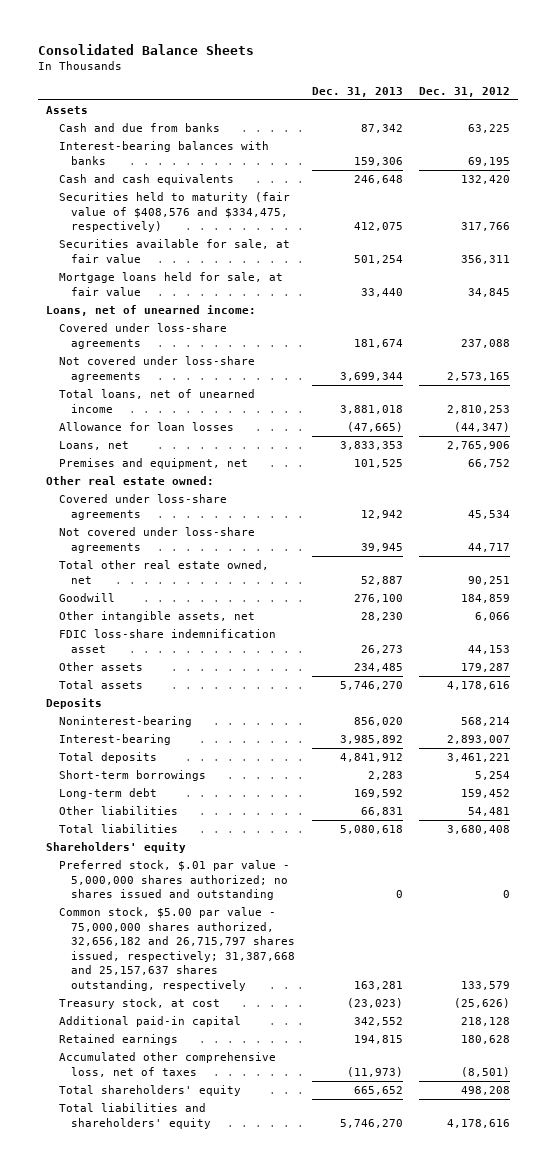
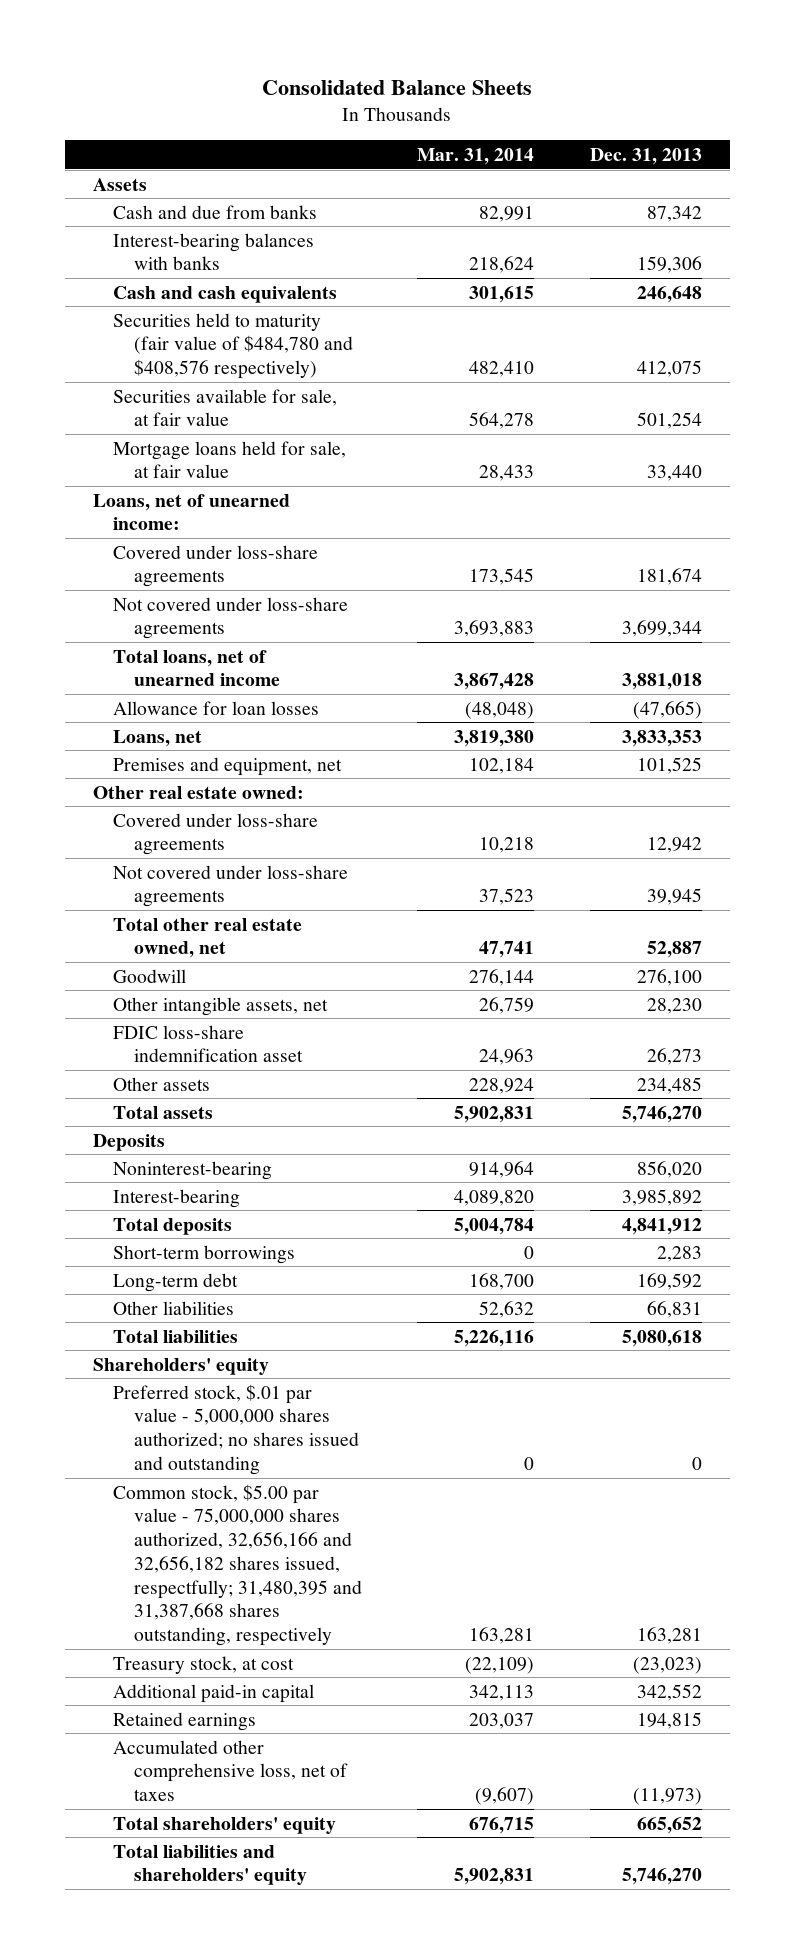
- | Dec. 31, 2013 | Dec. 31, 2012
+ | Mar. 31, 2014 | Dec. 31, 2013
- Securities held to maturity (fair value of $408,576 and $334,475, respectively) | 412,075 | 317,766
+ Securities held to maturity (fair value of $484,780 and $408,576 respectively) | 482,410 | 412,075
- Common stock, $5.00 par value - 75,000,000 shares authorized, 32,656,182 and 26,715,797 shares issued, respectively; 31,387,668 and 25,157,637 shares outstanding, respectively | 163,281 | 133,579
+ Common stock, $5.00 par value - 75,000,000 shares authorized, 32,656,166 and 32,656,182 shares issued, respectfully; 31,480,395 and 31,387,668 shares outstanding, respectively | 163,281 | 163,281

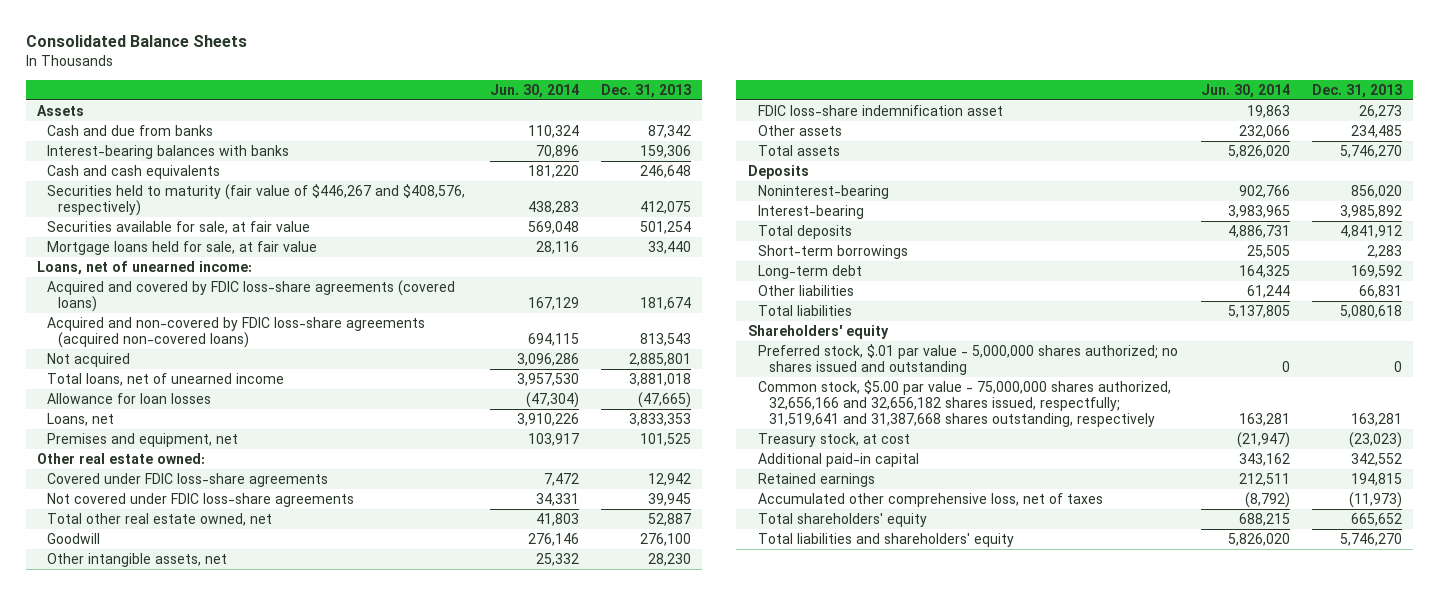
- | Mar. 31, 2014 | Dec. 31, 2013
+ | Jun. 30, 2014 | Dec. 31, 2013
- Securities held to maturity (fair value of $484,780 and $408,576 respectively) | 482,410 | 412,075
+ Securities held to maturity (fair value of $446,267 and $408,576, respectively) | 438,283 | 412,075
- Covered under loss-share agreements | 173,545 | 181,674
- Not covered under loss-share agreements | 3,693,883 | 3,699,344
+ Acquired and covered by FDIC loss-share agreements (covered loans) | 167,129 | 181,674
+ Acquired and non-covered by FDIC loss-share agreements (acquired non-covered loans) | 694,115 | 813,543
+ Not acquired | 3,096,286 | 2,885,801
- Covered under loss-share agreements | 10,218 | 12,942
- Not covered under loss-share agreements | 37,523 | 39,945
+ Covered under FDIC loss-share agreements | 7,472 | 12,942
+ Not covered under FDIC loss-share agreements | 34,331 | 39,945
- Common stock, $5.00 par value - 75,000,000 shares authorized, 32,656,166 and 32,656,182 shares issued, respectfully; 31,480,395 and 31,387,668 shares outstanding, respectively | 163,281 | 163,281
+ Common stock, $5.00 par value - 75,000,000 shares authorized, 32,656,166 and 32,656,182 shares issued, respectfully; 31,519,641 and 31,387,668 shares outstanding, respectively | 163,281 | 163,281

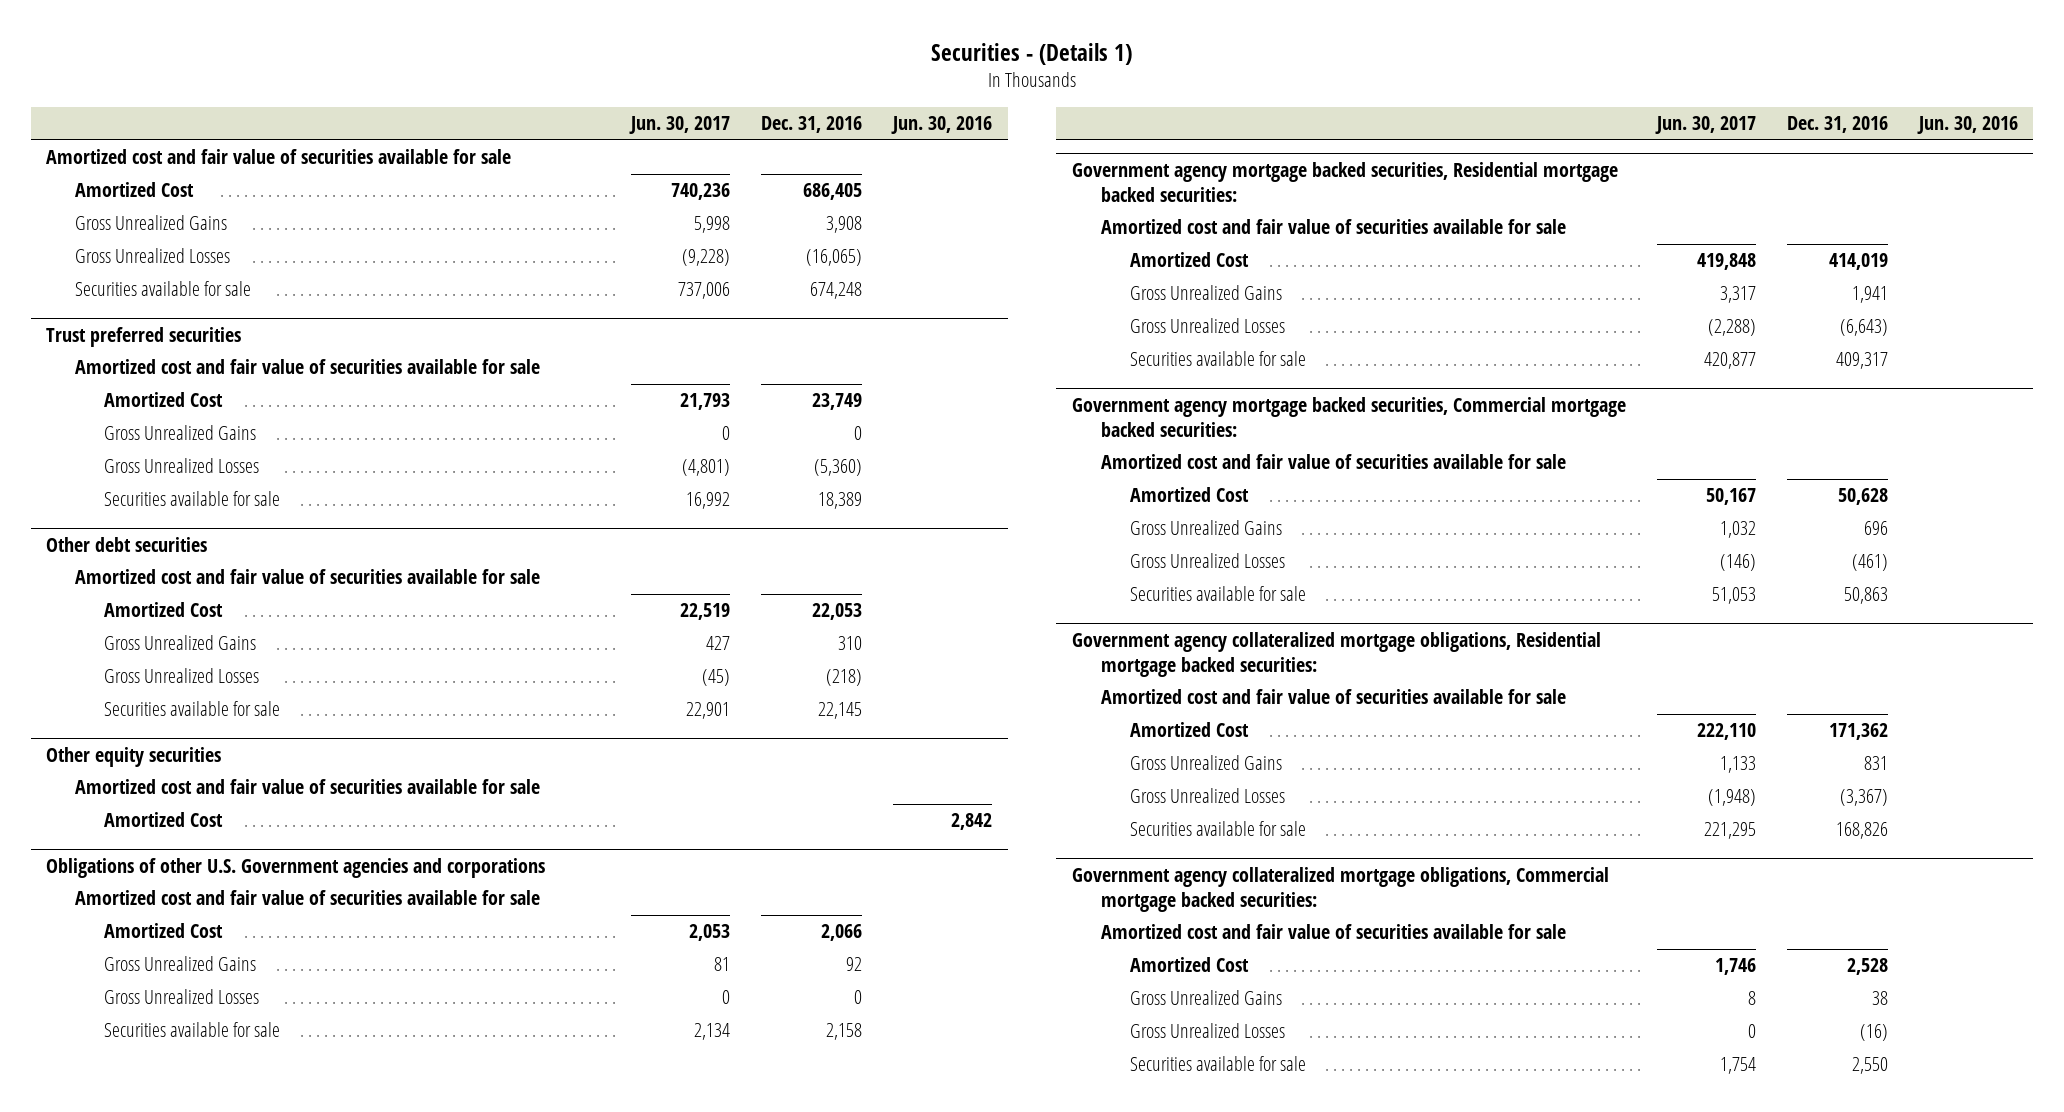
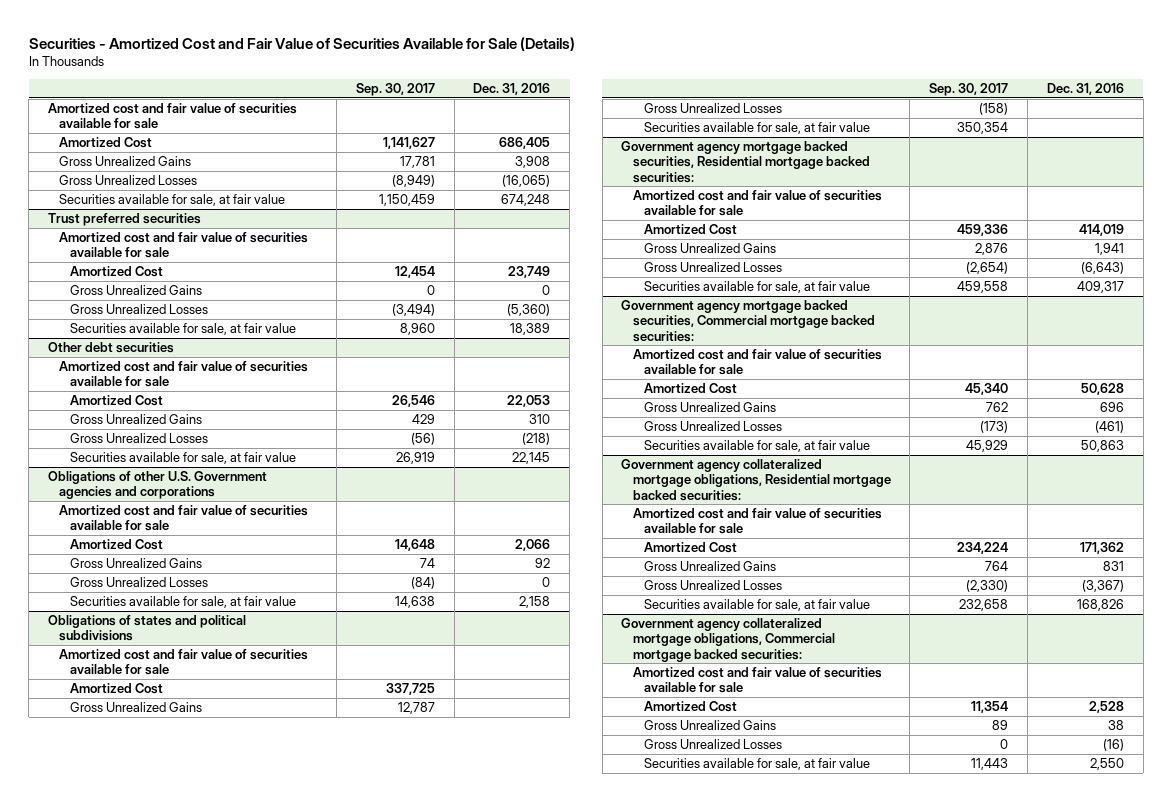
- Securities - (Details 1)
+ Securities - Amortized Cost and Fair Value of Securities Available for Sale (Details)
- | Jun. 30, 2017 | Dec. 31, 2016 | Jun. 30, 2016
+ | Sep. 30, 2017 | Dec. 31, 2016
- Securities available for sale | 737,006 | 674,248 |
+ Securities available for sale, at fair value | 1,150,459 | 674,248
@ Trust preferred securities
- Securities available for sale | 16,992 | 18,389 |
+ Securities available for sale, at fair value | 8,960 | 18,389
@ Other debt securities
- Securities available for sale | 22,901 | 22,145 |
- Other equity securities
- Amortized cost and fair value of securities available for sale
- Amortized Cost | | | 2,842
@ Other debt securities
+ Securities available for sale, at fair value | 26,919 | 22,145
@ Obligations of other U.S. Government agencies and corporations
- Securities available for sale | 2,134 | 2,158 |
+ Securities available for sale, at fair value | 14,638 | 2,158
+ Obligations of states and political subdivisions
+ Amortized cost and fair value of securities available for sale
+ Amortized Cost | 337,725 |
+ Gross Unrealized Gains | 12,787 |
+ Gross Unrealized Losses | (158) |
+ Securities available for sale, at fair value | 350,354 |
@ Government agency mortgage backed securities, Residential mortgage backed securities:
- Securities available for sale | 420,877 | 409,317 |
+ Securities available for sale, at fair value | 459,558 | 409,317
@ Government agency mortgage backed securities, Commercial mortgage backed securities:
- Securities available for sale | 51,053 | 50,863 |
+ Securities available for sale, at fair value | 45,929 | 50,863
@ Government agency collateralized mortgage obligations, Residential mortgage backed securities:
- Securities available for sale | 221,295 | 168,826 |
+ Securities available for sale, at fair value | 232,658 | 168,826
@ Government agency collateralized mortgage obligations, Commercial mortgage backed securities:
- Securities available for sale | 1,754 | 2,550 |
+ Securities available for sale, at fair value | 11,443 | 2,550

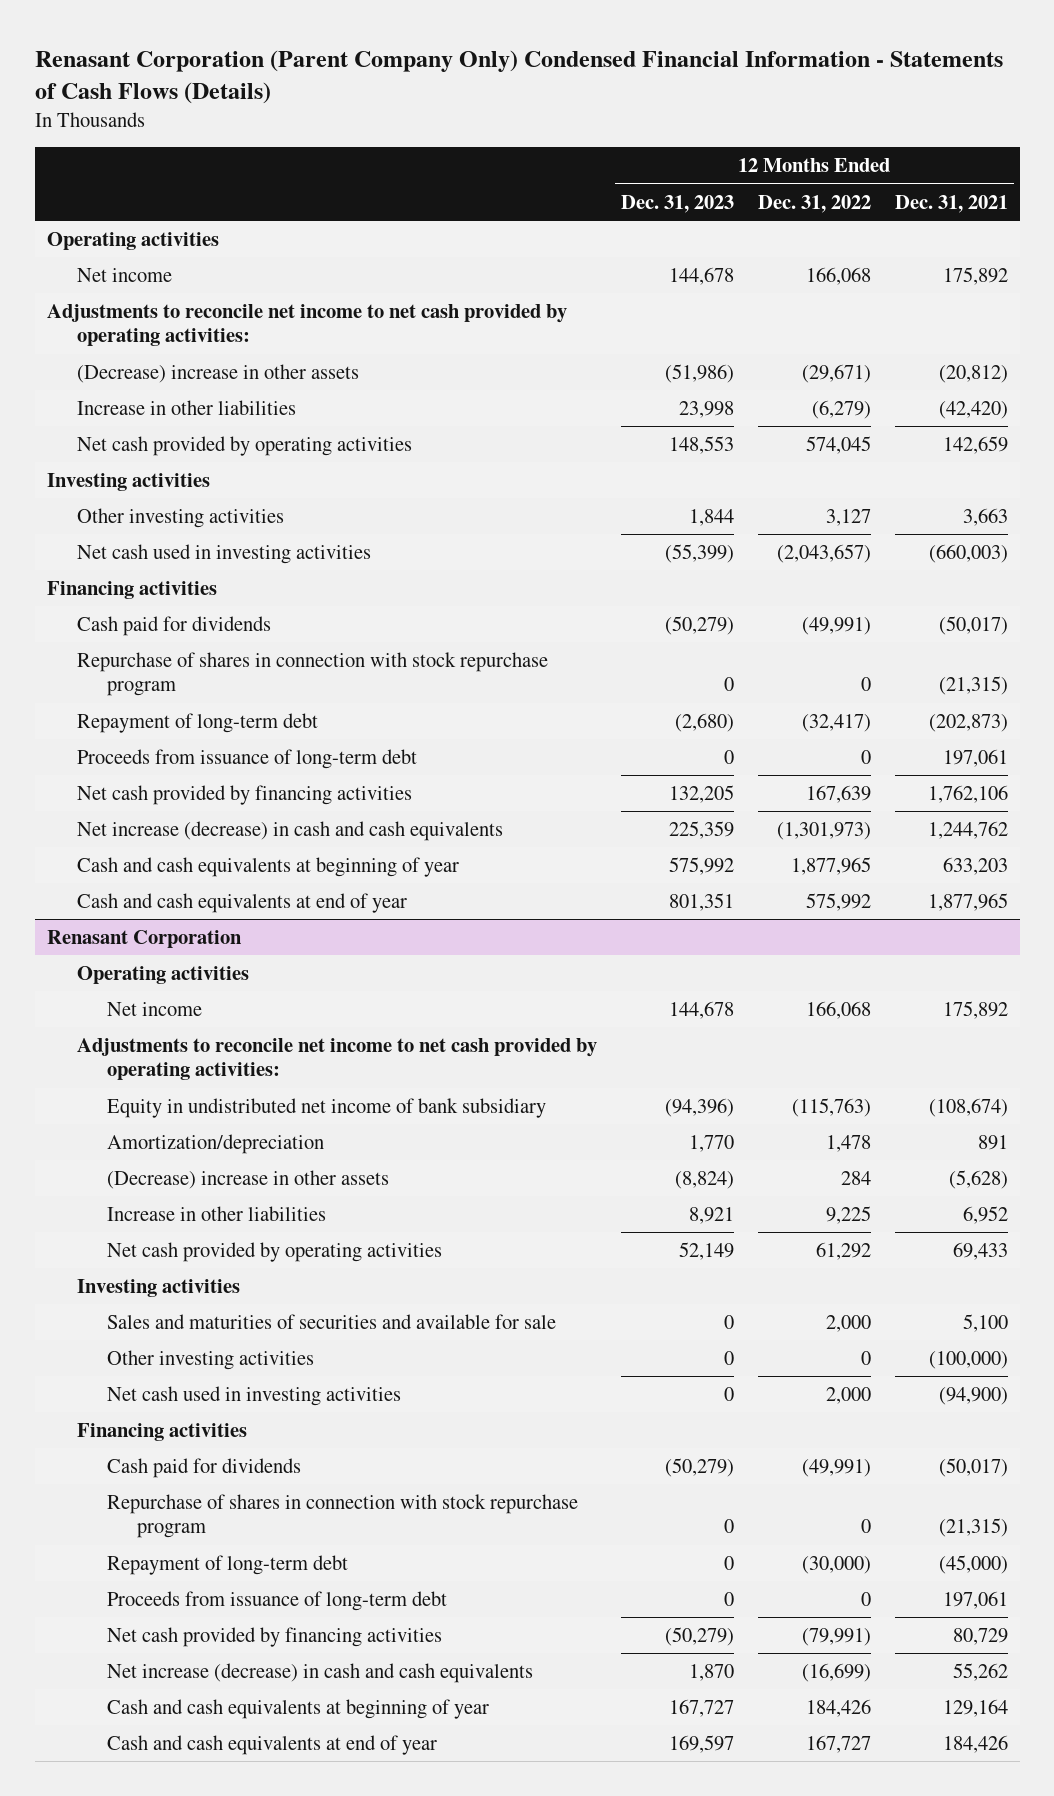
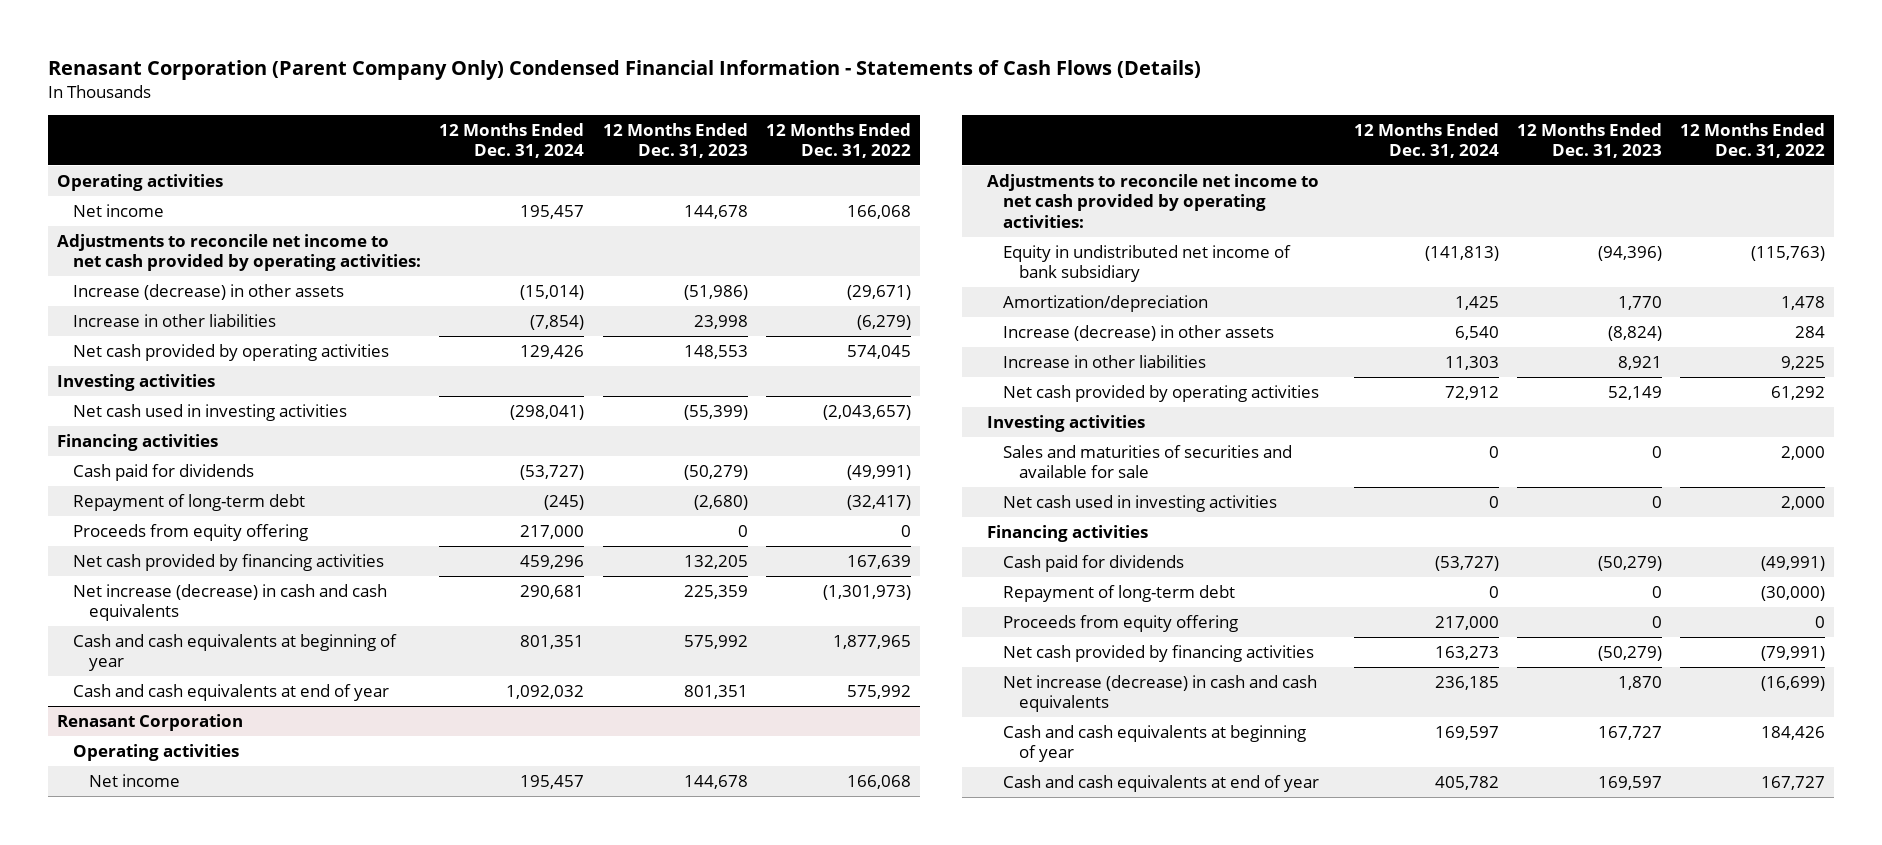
- | 12 Months Ended Dec. 31, 2023 | 12 Months Ended Dec. 31, 2022 | 12 Months Ended Dec. 31, 2021
+ | 12 Months Ended Dec. 31, 2024 | 12 Months Ended Dec. 31, 2023 | 12 Months Ended Dec. 31, 2022
- (Decrease) increase in other assets | (51,986) | (29,671) | (20,812)
+ Increase (decrease) in other assets | (15,014) | (51,986) | (29,671)
- Other investing activities | 1,844 | 3,127 | 3,663
- Repurchase of shares in connection with stock repurchase program | 0 | 0 | (21,315)
- Proceeds from issuance of long-term debt | 0 | 0 | 197,061
+ Proceeds from equity offering | 217,000 | 0 | 0
@ Renasant Corporation
- (Decrease) increase in other assets | (8,824) | 284 | (5,628)
+ Increase (decrease) in other assets | 6,540 | (8,824) | 284
- Other investing activities | 0 | 0 | (100,000)
- Repurchase of shares in connection with stock repurchase program | 0 | 0 | (21,315)
- Proceeds from issuance of long-term debt | 0 | 0 | 197,061
+ Proceeds from equity offering | 217,000 | 0 | 0

